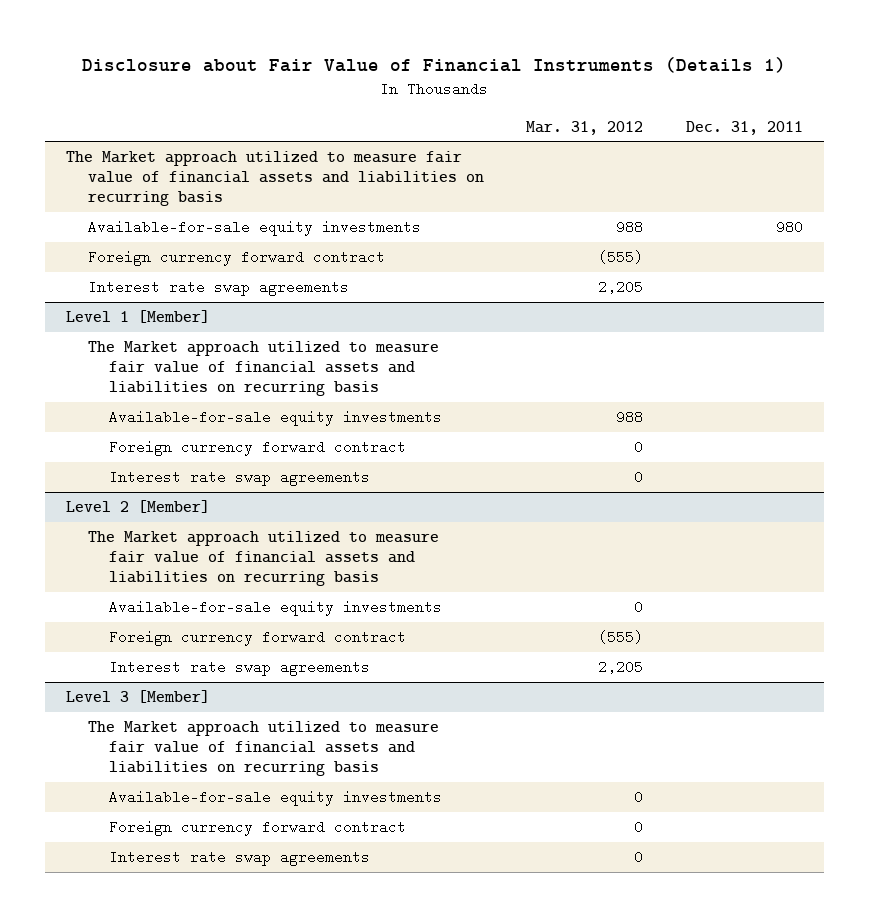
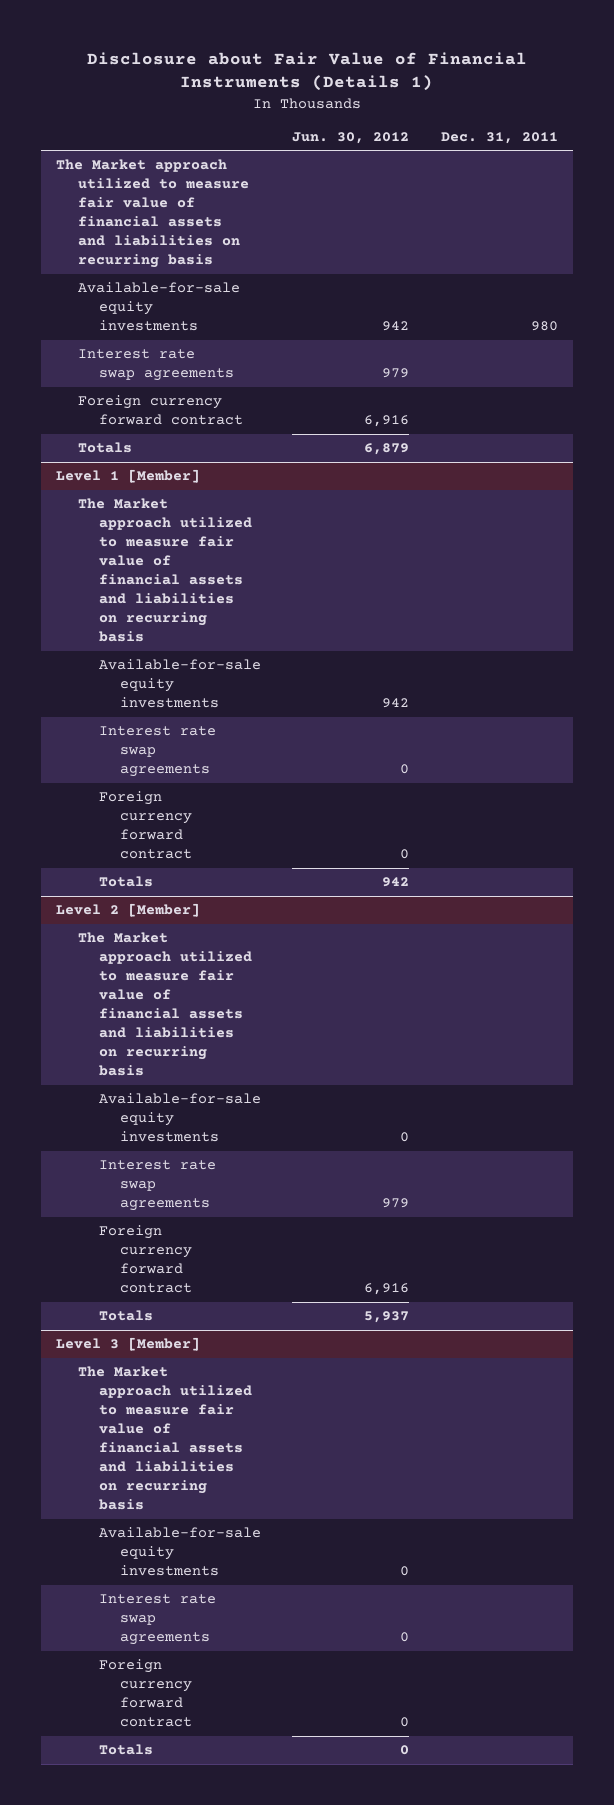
- | Mar. 31, 2012 | Dec. 31, 2011
+ | Jun. 30, 2012 | Dec. 31, 2011
moved down: Foreign currency forward contract | 6,916 |
+ Totals | 6,879 |
@ Level 1 [Member]
moved down: Foreign currency forward contract | 0 |
+ Totals | 942 |
@ Level 2 [Member]
moved down: Foreign currency forward contract | 6,916 |
+ Totals | 5,937 |
@ Level 3 [Member]
moved down: Foreign currency forward contract | 0 |
+ Totals | 0 |

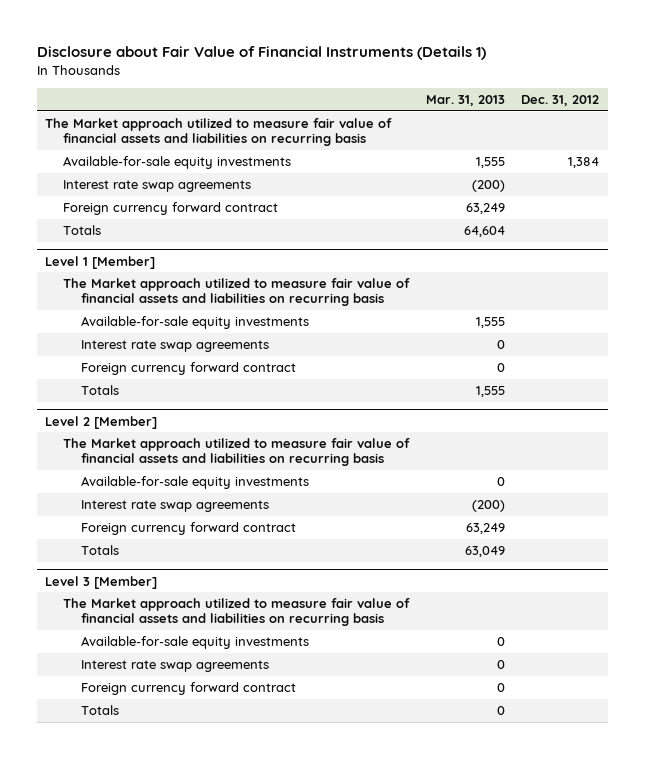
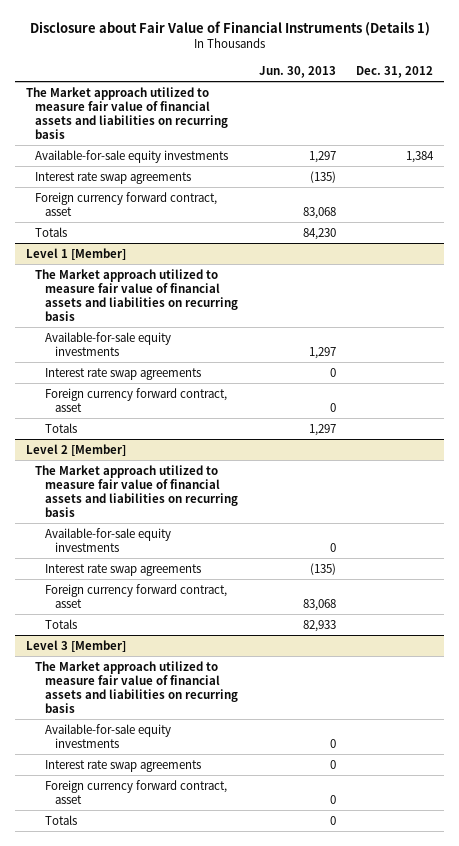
- | Mar. 31, 2013 | Dec. 31, 2012
+ | Jun. 30, 2013 | Dec. 31, 2012
- Foreign currency forward contract | 63,249 |
+ Foreign currency forward contract, asset | 83,068 |
@ Level 1 [Member]
- Foreign currency forward contract | 0 |
+ Foreign currency forward contract, asset | 0 |
@ Level 2 [Member]
- Foreign currency forward contract | 63,249 |
+ Foreign currency forward contract, asset | 83,068 |
@ Level 3 [Member]
- Foreign currency forward contract | 0 |
+ Foreign currency forward contract, asset | 0 |

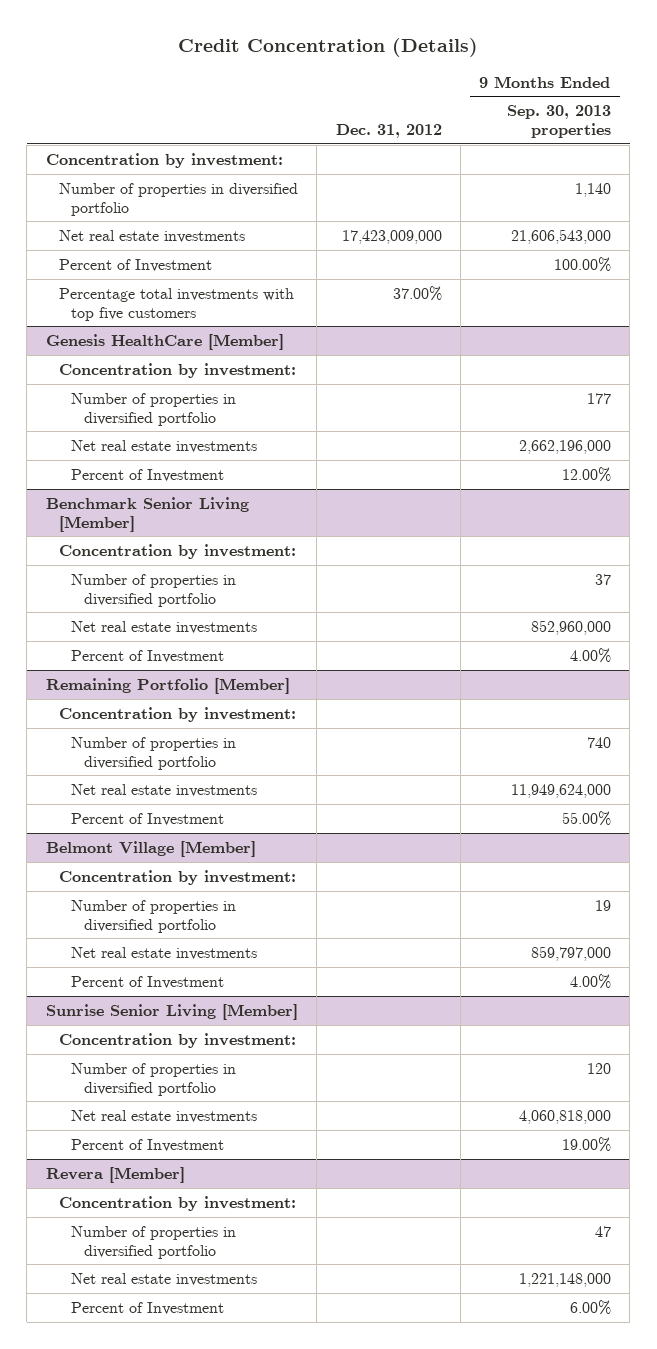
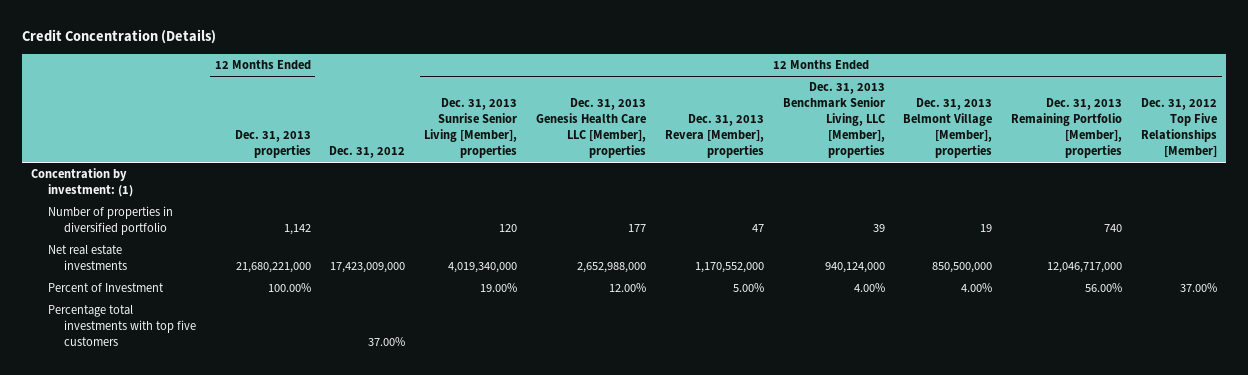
- | Dec. 31, 2012 | 9 Months Ended Sep. 30, 2013 properties
+ | 12 Months Ended Dec. 31, 2013 properties | Dec. 31, 2012 | 12 Months Ended Dec. 31, 2013 Sunrise Senior Living [Member], properties | 12 Months Ended Dec. 31, 2013 Genesis Health Care LLC [Member], properties | 12 Months Ended Dec. 31, 2013 Revera [Member], properties | 12 Months Ended Dec. 31, 2013 Benchmark Senior Living, LLC [Member], properties | 12 Months Ended Dec. 31, 2013 Belmont Village [Member], properties | 12 Months Ended Dec. 31, 2013 Remaining Portfolio [Member], properties | 12 Months Ended Dec. 31, 2012 Top Five Relationships [Member]
- Concentration by investment:
+ Concentration by investment: (1)
- Genesis HealthCare [Member]
- Concentration by investment:
- Number of properties in diversified portfolio | | 177
- Net real estate investments | | 2,662,196,000
- Percent of Investment | | 12.00%
- Benchmark Senior Living [Member]
- Concentration by investment:
- Number of properties in diversified portfolio | | 37
- Net real estate investments | | 852,960,000
- Percent of Investment | | 4.00%
- Remaining Portfolio [Member]
- Concentration by investment:
- Number of properties in diversified portfolio | | 740
- Net real estate investments | | 11,949,624,000
- Percent of Investment | | 55.00%
- Belmont Village [Member]
- Concentration by investment:
- Number of properties in diversified portfolio | | 19
- Net real estate investments | | 859,797,000
- Percent of Investment | | 4.00%
- Sunrise Senior Living [Member]
- Concentration by investment:
- Number of properties in diversified portfolio | | 120
- Net real estate investments | | 4,060,818,000
- Percent of Investment | | 19.00%
- Revera [Member]
- Concentration by investment:
- Number of properties in diversified portfolio | | 47
- Net real estate investments | | 1,221,148,000
- Percent of Investment | | 6.00%

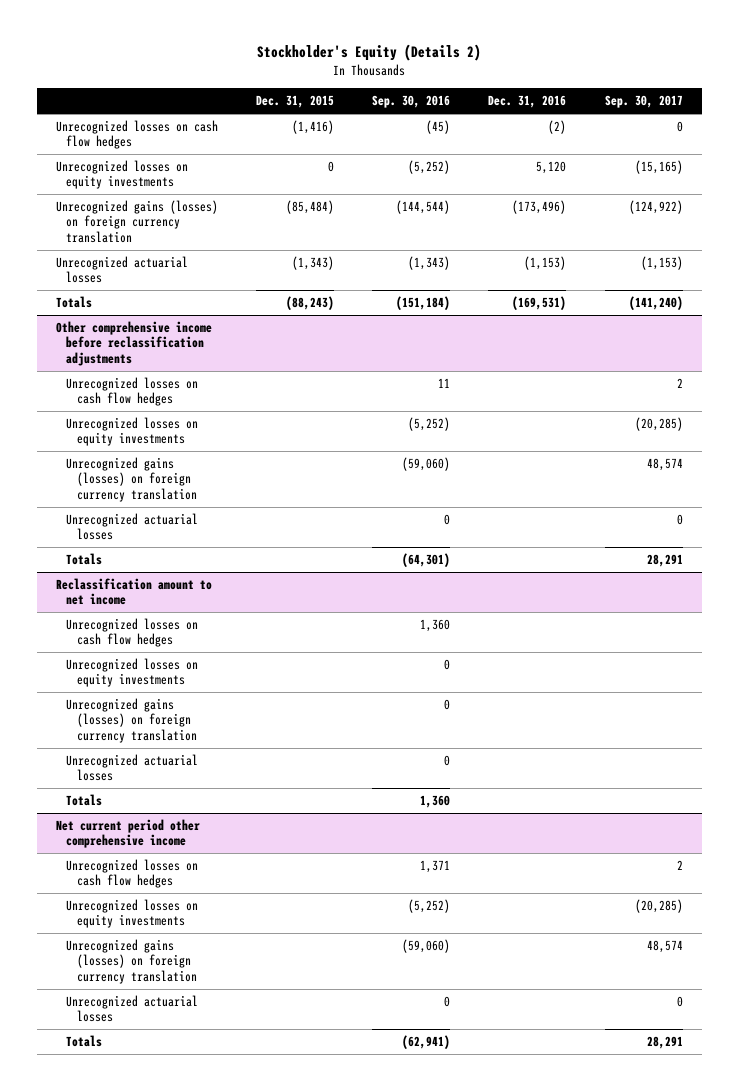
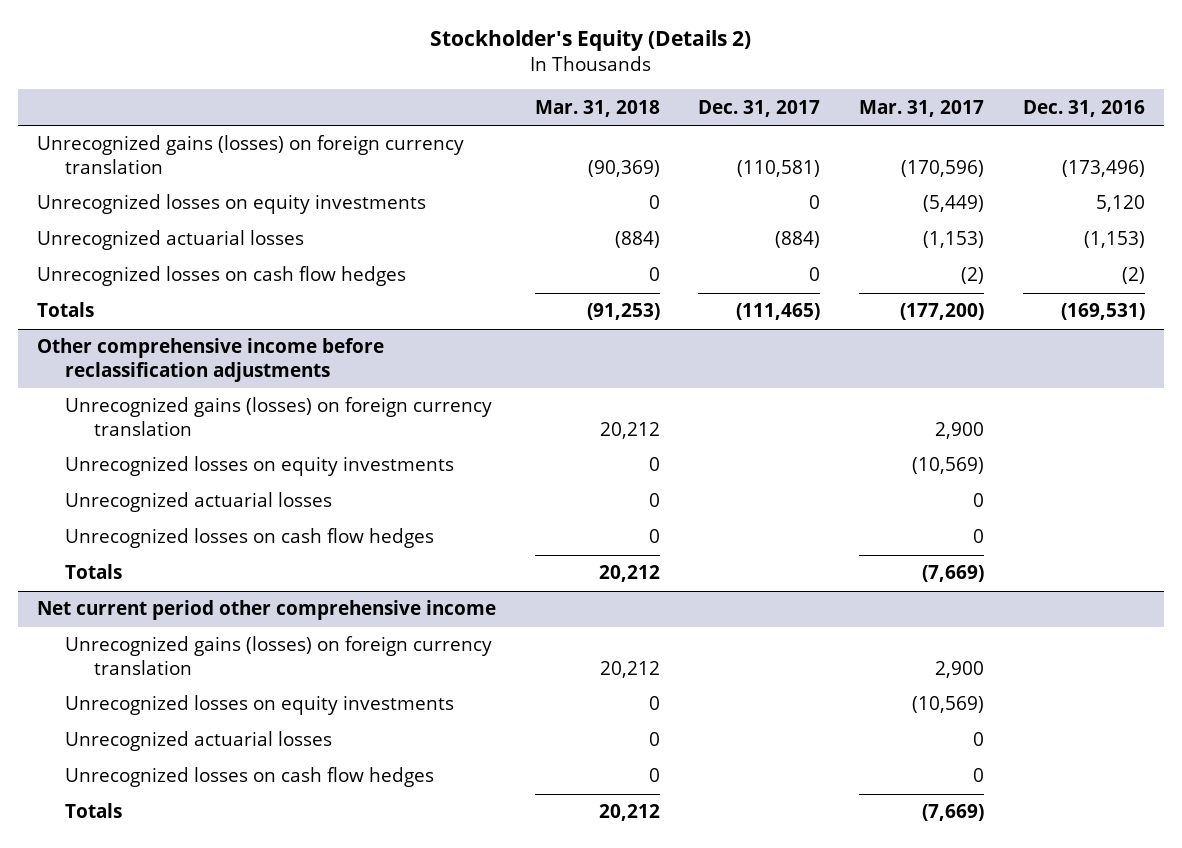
- | Dec. 31, 2015 | Sep. 30, 2016 | Dec. 31, 2016 | Sep. 30, 2017
+ | Mar. 31, 2018 | Dec. 31, 2017 | Mar. 31, 2017 | Dec. 31, 2016
moved down: Unrecognized losses on equity investments | 0 | 0 | (5,449) | 5,120
moved down: Unrecognized losses on cash flow hedges | 0 | 0 | (2) | (2)
@ Other comprehensive income before reclassification adjustments
moved down: Unrecognized losses on equity investments | 0 | | (10,569) |
moved down: Unrecognized losses on cash flow hedges | 0 | | 0 |
- Reclassification amount to net income
- Unrecognized losses on cash flow hedges | | 1,360 | |
- Unrecognized losses on equity investments | | 0 | |
- Unrecognized gains (losses) on foreign currency translation | | 0 | |
- Unrecognized actuarial losses | | 0 | |
- Totals | | 1,360 | |
@ Net current period other comprehensive income
moved down: Unrecognized losses on equity investments | 0 | | (10,569) |
moved down: Unrecognized losses on cash flow hedges | 0 | | 0 |

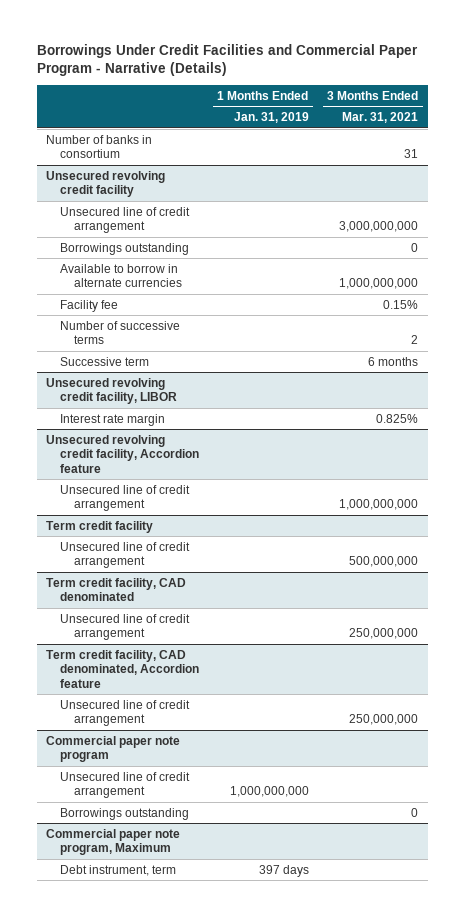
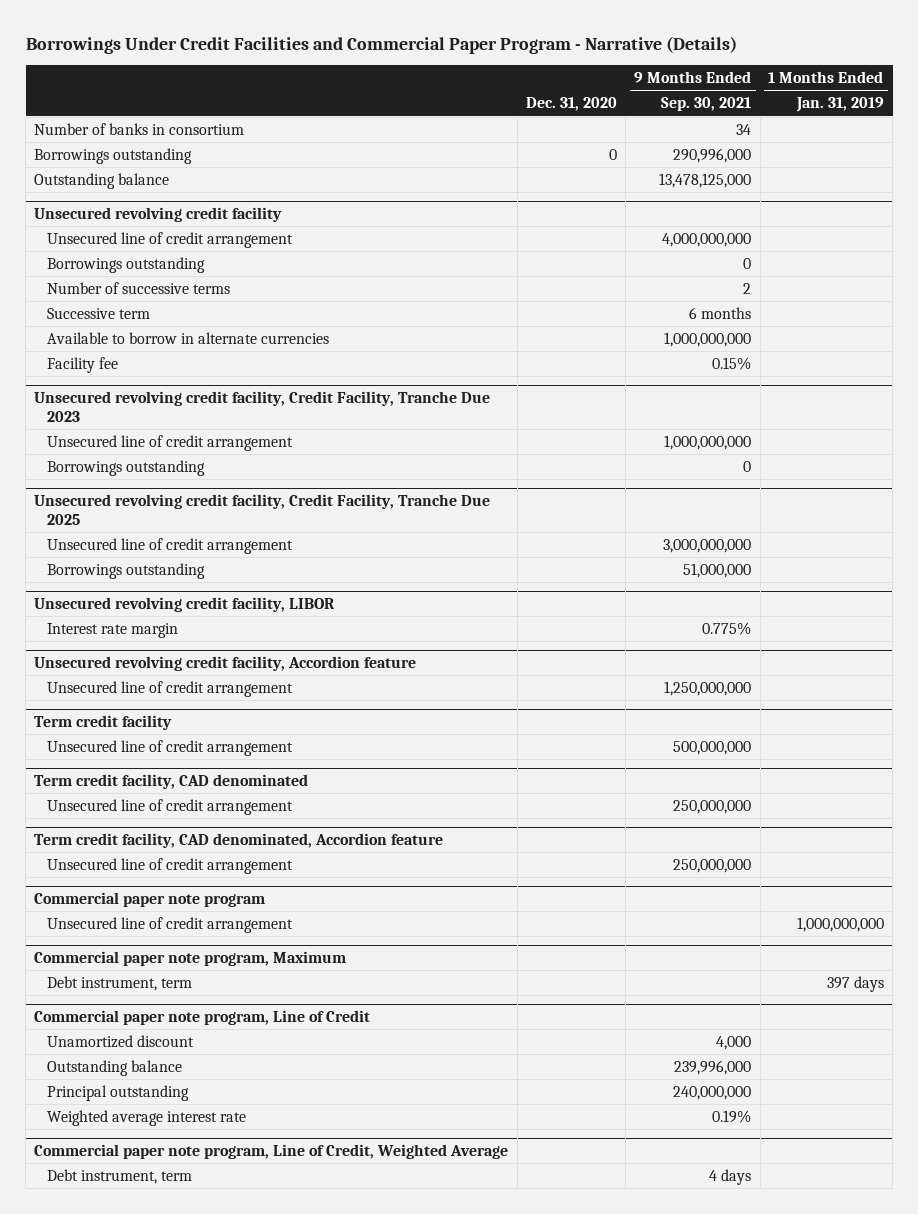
- | 1 Months Ended Jan. 31, 2019 | 3 Months Ended Mar. 31, 2021
+ | Dec. 31, 2020 | 9 Months Ended Sep. 30, 2021 | 1 Months Ended Jan. 31, 2019
+ Borrowings outstanding | 0 | 290,996,000 |
+ Outstanding balance | | 13,478,125,000 |
@ Unsecured revolving credit facility
moved down: Available to borrow in alternate currencies | | 1,000,000,000 |
moved down: Facility fee | | 0.15% |
+ Unsecured revolving credit facility, Credit Facility, Tranche Due 2023
+ Unsecured line of credit arrangement | | 1,000,000,000 |
+ Borrowings outstanding | | 0 |
+ Unsecured revolving credit facility, Credit Facility, Tranche Due 2025
+ Unsecured line of credit arrangement | | 3,000,000,000 |
+ Borrowings outstanding | | 51,000,000 |
@ Commercial paper note program
- Borrowings outstanding | | 0
+ Commercial paper note program, Line of Credit
+ Unamortized discount | | 4,000 |
+ Outstanding balance | | 239,996,000 |
+ Principal outstanding | | 240,000,000 |
+ Weighted average interest rate | | 0.19% |
+ Commercial paper note program, Line of Credit, Weighted Average
+ Debt instrument, term | | 4 days |

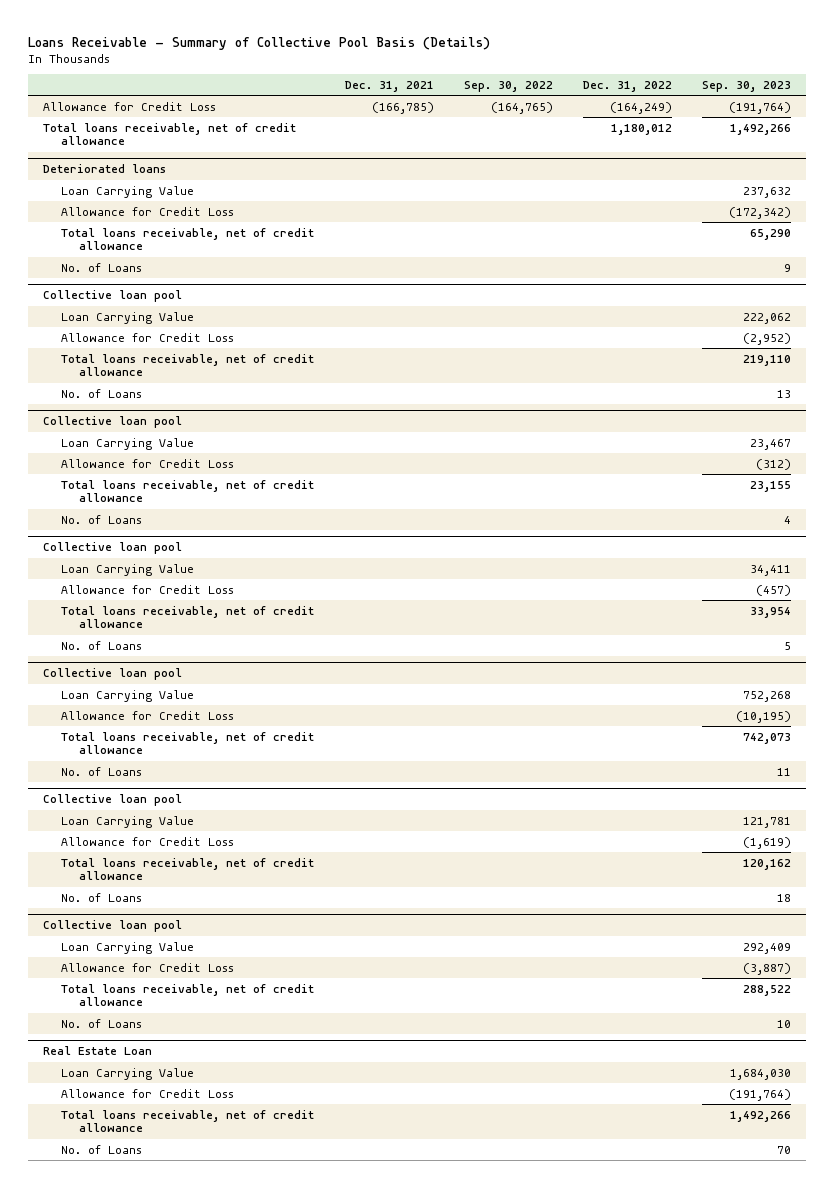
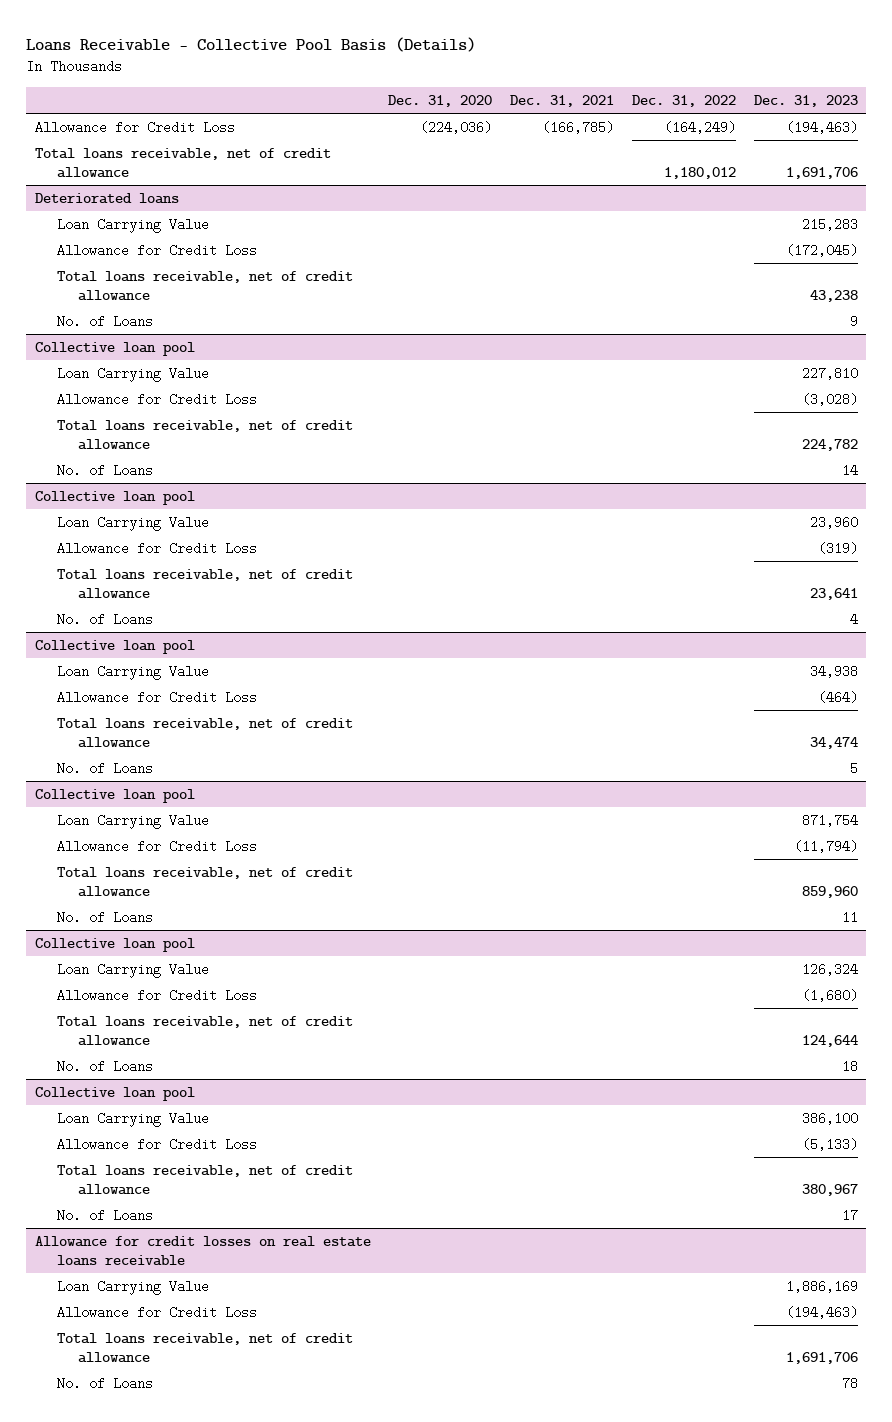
- Loans Receivable - Summary of Collective Pool Basis (Details)
+ Loans Receivable - Collective Pool Basis (Details)
- | Dec. 31, 2021 | Sep. 30, 2022 | Dec. 31, 2022 | Sep. 30, 2023
+ | Dec. 31, 2020 | Dec. 31, 2021 | Dec. 31, 2022 | Dec. 31, 2023
- Real Estate Loan
+ Allowance for credit losses on real estate loans receivable

